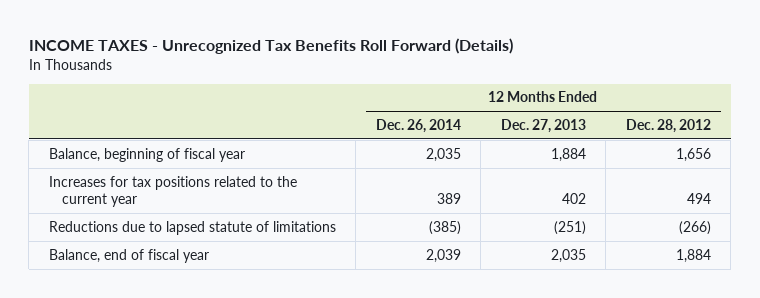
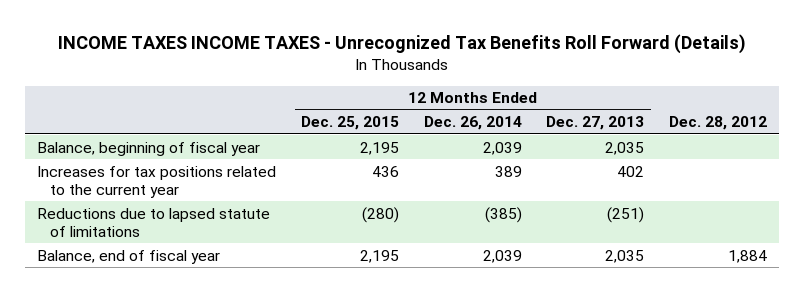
- INCOME TAXES - Unrecognized Tax Benefits Roll Forward (Details)
+ INCOME TAXES INCOME TAXES - Unrecognized Tax Benefits Roll Forward (Details)
- | 12 Months Ended Dec. 26, 2014 | 12 Months Ended Dec. 27, 2013 | 12 Months Ended Dec. 28, 2012
+ | 12 Months Ended Dec. 25, 2015 | 12 Months Ended Dec. 26, 2014 | 12 Months Ended Dec. 27, 2013 | Dec. 28, 2012
- Balance, beginning of fiscal year | 2,035 | 1,884 | 1,656
+ Balance, beginning of fiscal year | 2,195 | 2,039 | 2,035 |

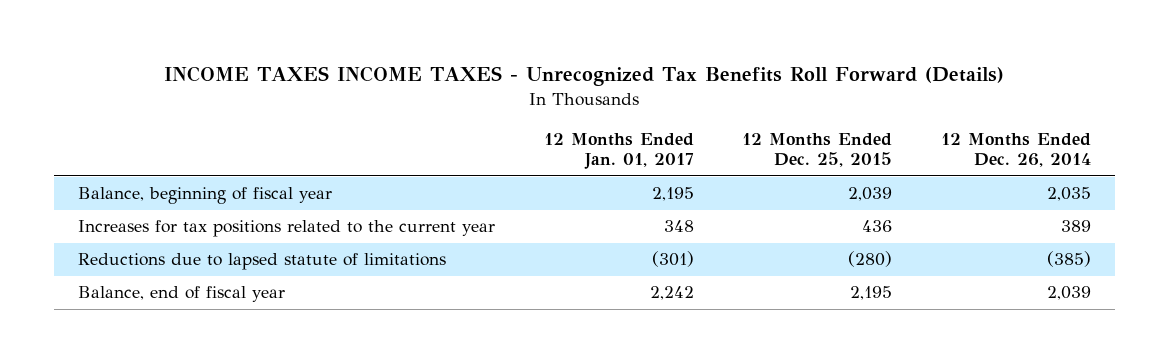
- | 12 Months Ended Dec. 25, 2015 | 12 Months Ended Dec. 26, 2014 | 12 Months Ended Dec. 27, 2013 | Dec. 28, 2012
+ | 12 Months Ended Jan. 01, 2017 | 12 Months Ended Dec. 25, 2015 | 12 Months Ended Dec. 26, 2014
- Balance, beginning of fiscal year | 2,195 | 2,039 | 2,035 |
+ Balance, beginning of fiscal year | 2,195 | 2,039 | 2,035

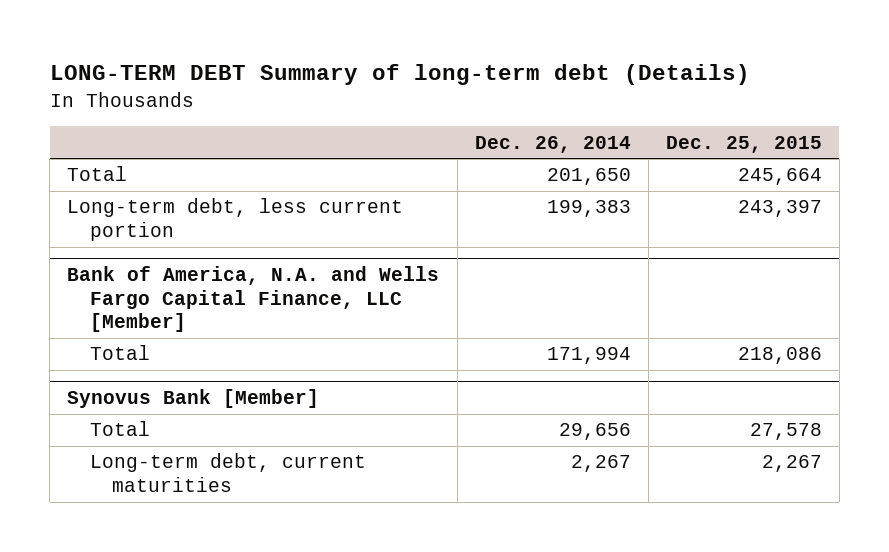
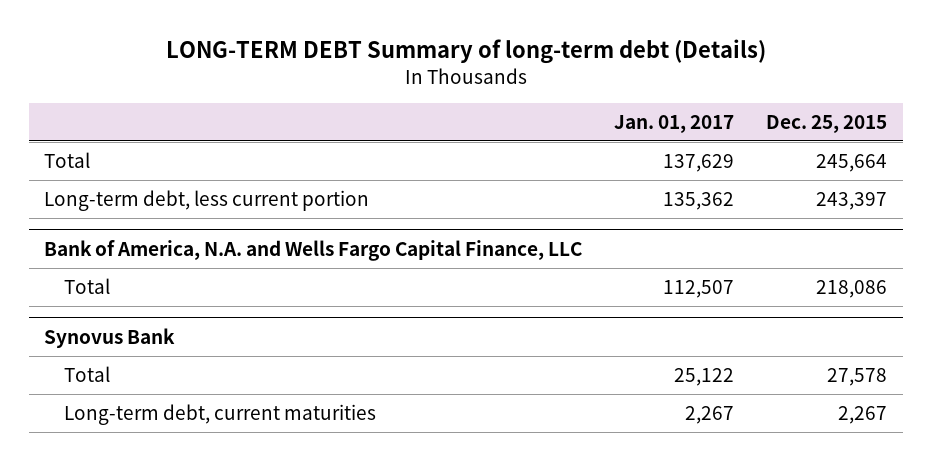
- | Dec. 26, 2014 | Dec. 25, 2015
+ | Jan. 01, 2017 | Dec. 25, 2015
- Bank of America, N.A. and Wells Fargo Capital Finance, LLC [Member]
+ Bank of America, N.A. and Wells Fargo Capital Finance, LLC
- Synovus Bank [Member]
+ Synovus Bank

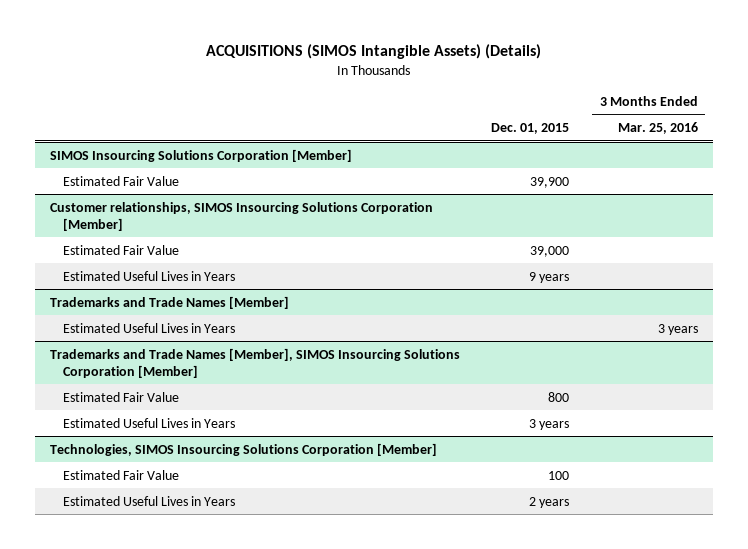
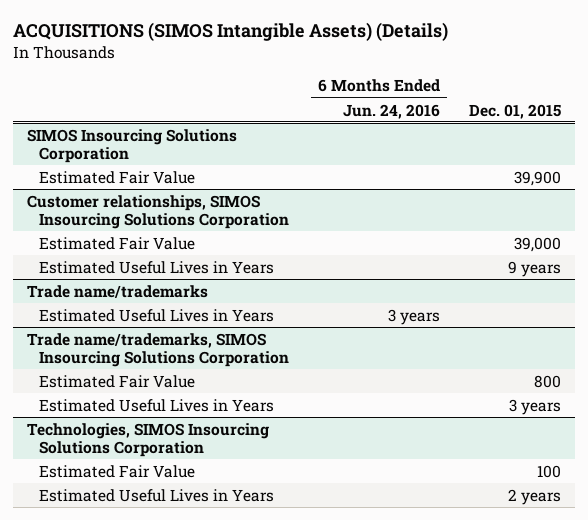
- | Dec. 01, 2015 | 3 Months Ended Mar. 25, 2016
+ | 6 Months Ended Jun. 24, 2016 | Dec. 01, 2015
- SIMOS Insourcing Solutions Corporation [Member]
+ SIMOS Insourcing Solutions Corporation
- Customer relationships, SIMOS Insourcing Solutions Corporation [Member]
+ Customer relationships, SIMOS Insourcing Solutions Corporation
- Trademarks and Trade Names [Member]
+ Trade name/trademarks
- Trademarks and Trade Names [Member], SIMOS Insourcing Solutions Corporation [Member]
+ Trade name/trademarks, SIMOS Insourcing Solutions Corporation
- Technologies, SIMOS Insourcing Solutions Corporation [Member]
+ Technologies, SIMOS Insourcing Solutions Corporation

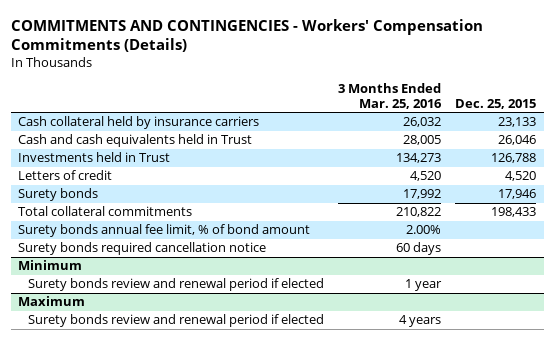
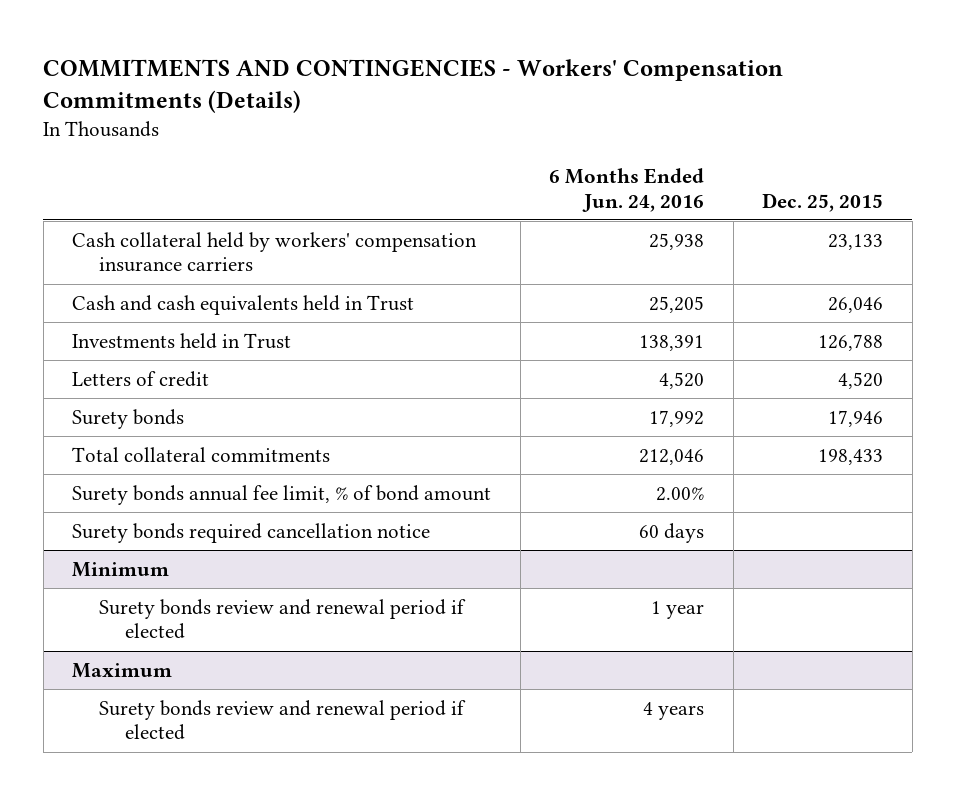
- | 3 Months Ended Mar. 25, 2016 | Dec. 25, 2015
+ | 6 Months Ended Jun. 24, 2016 | Dec. 25, 2015
- Cash collateral held by insurance carriers | 26,032 | 23,133
+ Cash collateral held by workers' compensation insurance carriers | 25,938 | 23,133

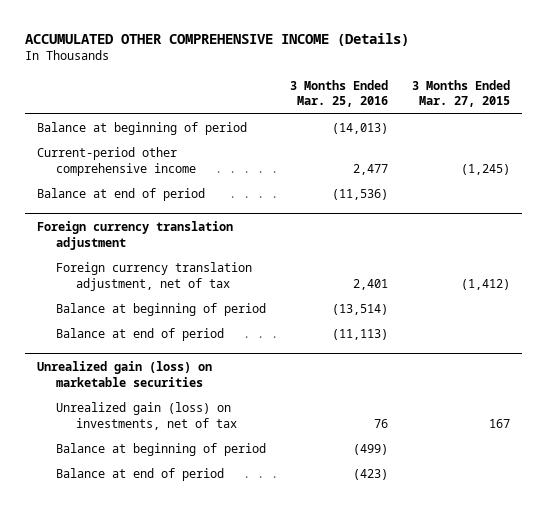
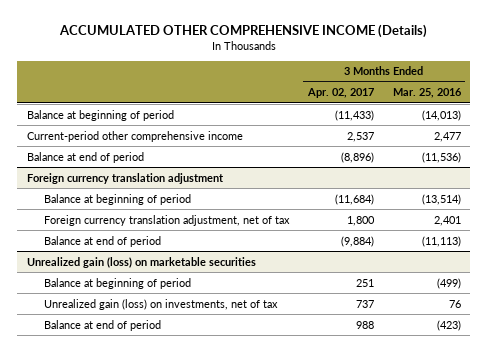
- | 3 Months Ended Mar. 25, 2016 | 3 Months Ended Mar. 27, 2015
+ | 3 Months Ended Apr. 02, 2017 | 3 Months Ended Mar. 25, 2016
@ Foreign currency translation adjustment
moved down: Foreign currency translation adjustment, net of tax | 1,800 | 2,401
@ Unrealized gain (loss) on marketable securities
moved down: Unrealized gain (loss) on investments, net of tax | 737 | 76

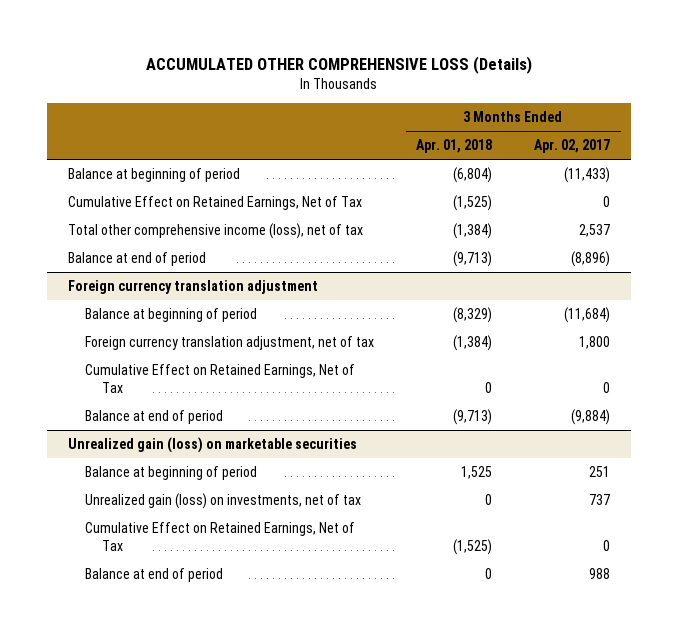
- ACCUMULATED OTHER COMPREHENSIVE INCOME (Details)
+ ACCUMULATED OTHER COMPREHENSIVE LOSS (Details)
- | 3 Months Ended Apr. 02, 2017 | 3 Months Ended Mar. 25, 2016
+ | 3 Months Ended Apr. 01, 2018 | 3 Months Ended Apr. 02, 2017
- Current-period other comprehensive income | 2,537 | 2,477
+ Cumulative Effect on Retained Earnings, Net of Tax | (1,525) | 0
+ Total other comprehensive income (loss), net of tax | (1,384) | 2,537
@ Foreign currency translation adjustment
+ Cumulative Effect on Retained Earnings, Net of Tax | 0 | 0
@ Unrealized gain (loss) on marketable securities
+ Cumulative Effect on Retained Earnings, Net of Tax | (1,525) | 0

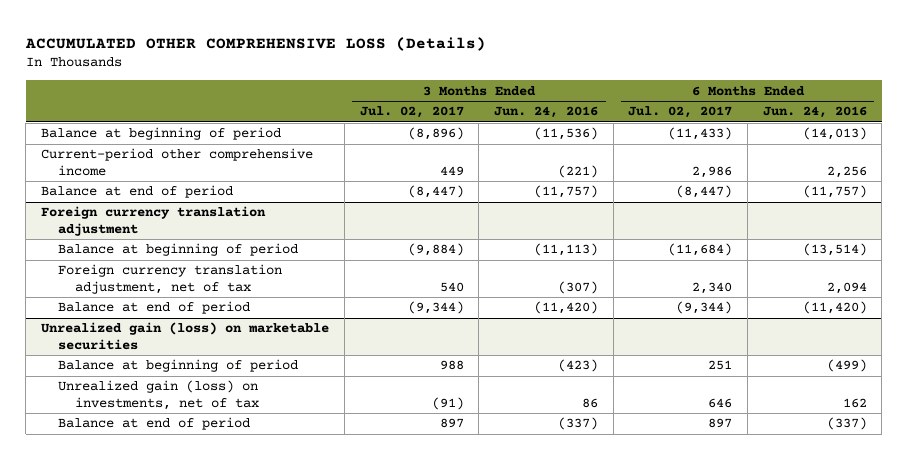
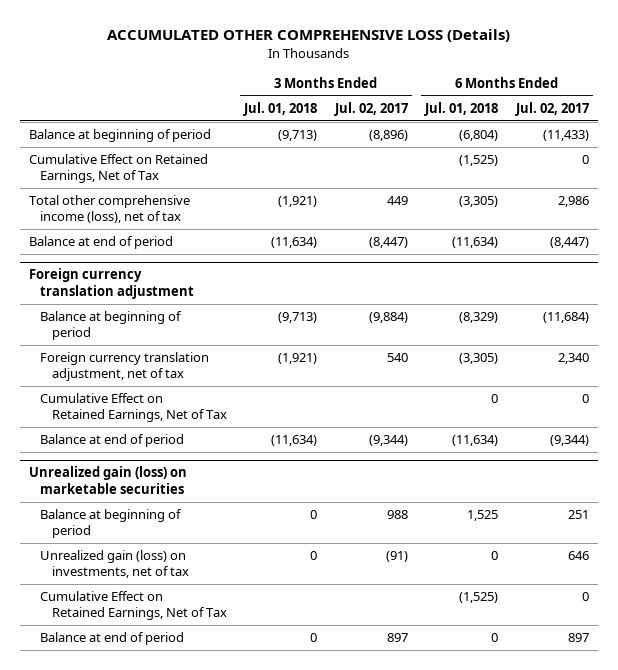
- | 3 Months Ended Jul. 02, 2017 | 3 Months Ended Jun. 24, 2016 | 6 Months Ended Jul. 02, 2017 | 6 Months Ended Jun. 24, 2016
+ | 3 Months Ended Jul. 01, 2018 | 3 Months Ended Jul. 02, 2017 | 6 Months Ended Jul. 01, 2018 | 6 Months Ended Jul. 02, 2017
- Current-period other comprehensive income | 449 | (221) | 2,986 | 2,256
+ Cumulative Effect on Retained Earnings, Net of Tax | | | (1,525) | 0
+ Total other comprehensive income (loss), net of tax | (1,921) | 449 | (3,305) | 2,986
@ Foreign currency translation adjustment
+ Cumulative Effect on Retained Earnings, Net of Tax | | | 0 | 0
@ Unrealized gain (loss) on marketable securities
+ Cumulative Effect on Retained Earnings, Net of Tax | | | (1,525) | 0

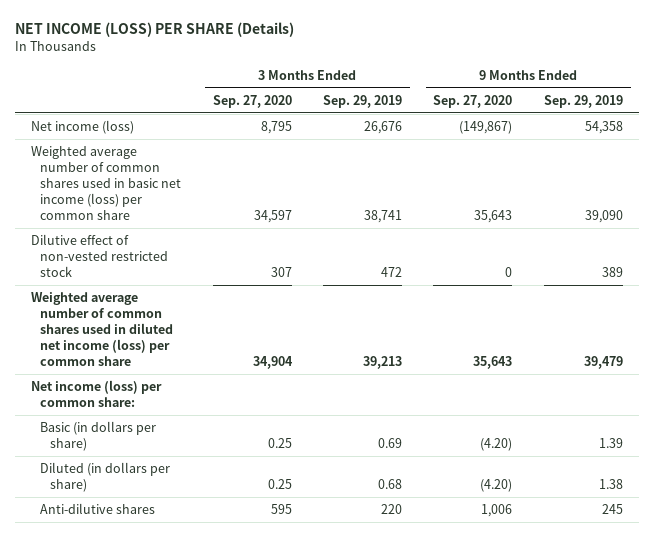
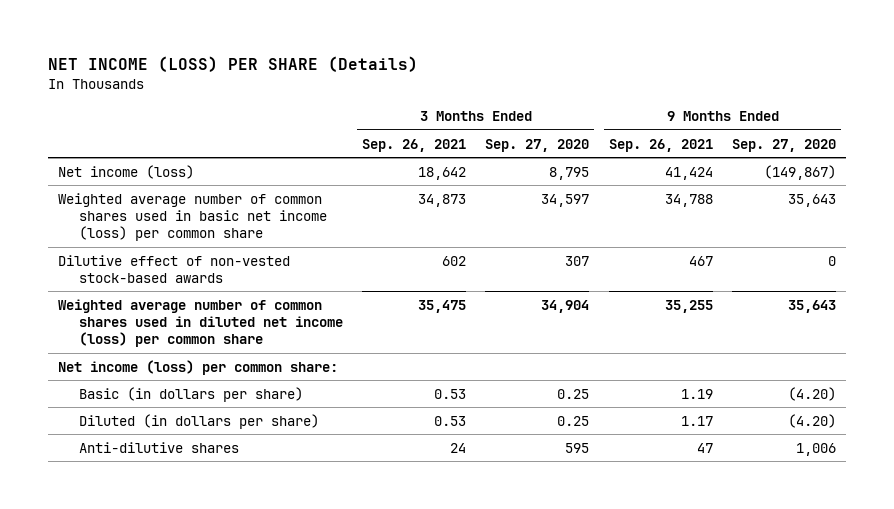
- | 3 Months Ended Sep. 27, 2020 | 3 Months Ended Sep. 29, 2019 | 9 Months Ended Sep. 27, 2020 | 9 Months Ended Sep. 29, 2019
+ | 3 Months Ended Sep. 26, 2021 | 3 Months Ended Sep. 27, 2020 | 9 Months Ended Sep. 26, 2021 | 9 Months Ended Sep. 27, 2020
- Dilutive effect of non-vested restricted stock | 307 | 472 | 0 | 389
+ Dilutive effect of non-vested stock-based awards | 602 | 307 | 467 | 0

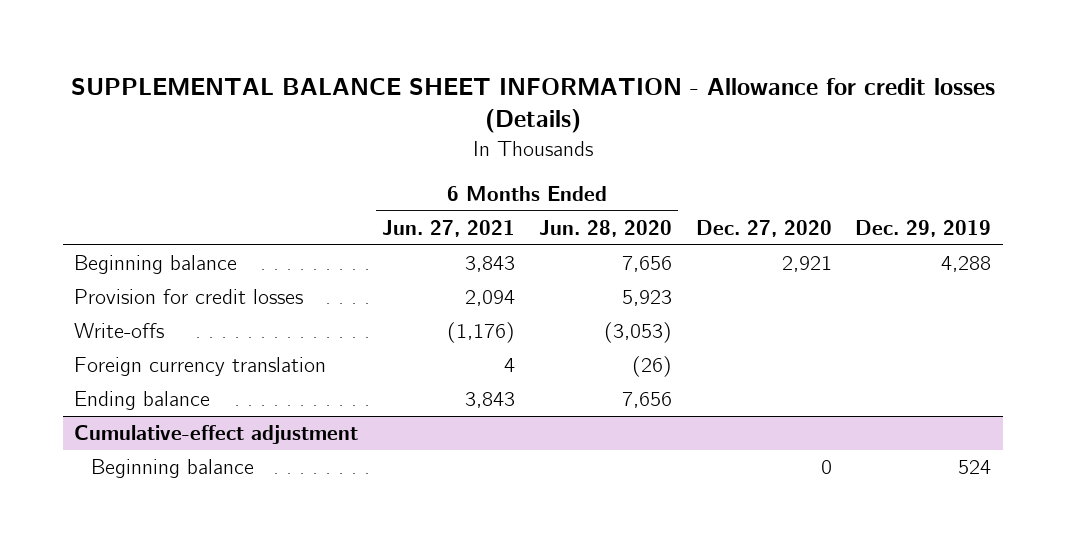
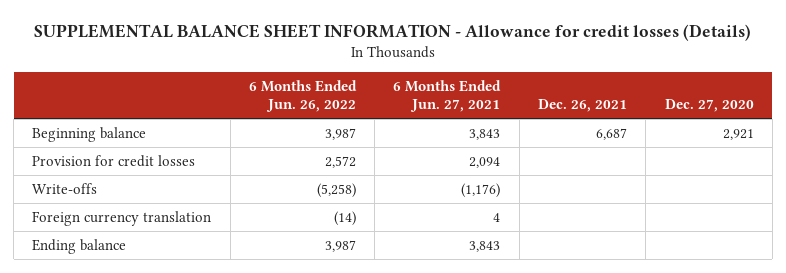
- | 6 Months Ended Jun. 27, 2021 | 6 Months Ended Jun. 28, 2020 | Dec. 27, 2020 | Dec. 29, 2019
+ | 6 Months Ended Jun. 26, 2022 | 6 Months Ended Jun. 27, 2021 | Dec. 26, 2021 | Dec. 27, 2020
- Cumulative-effect adjustment
- Beginning balance | | | 0 | 524

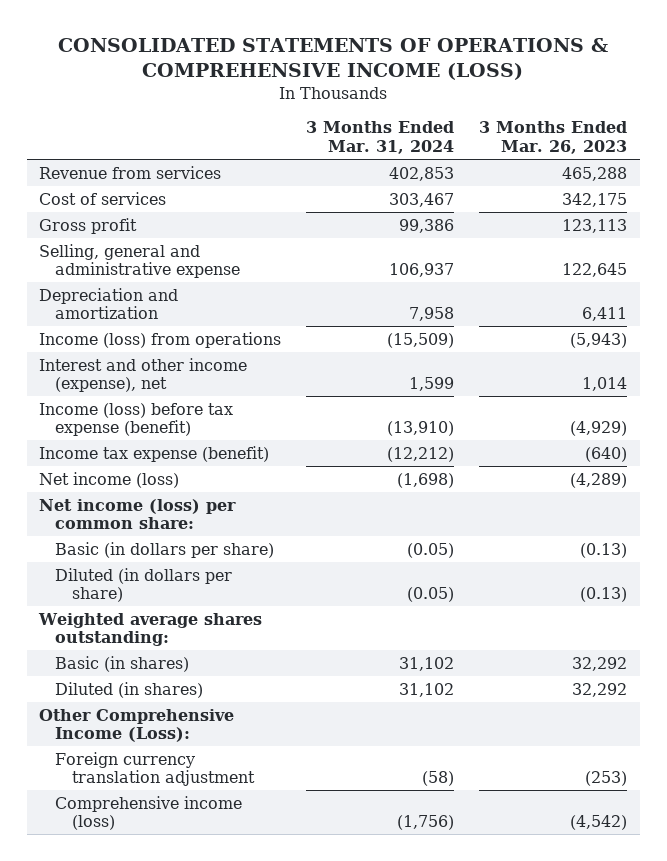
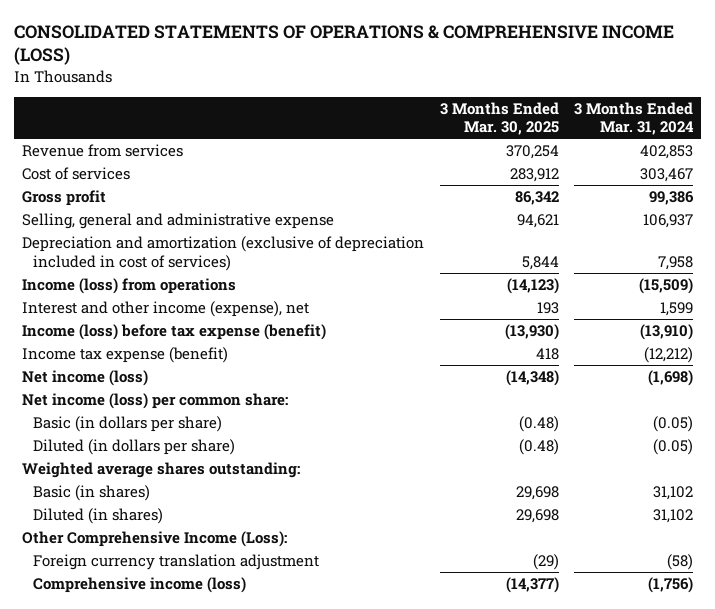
- | 3 Months Ended Mar. 31, 2024 | 3 Months Ended Mar. 26, 2023
+ | 3 Months Ended Mar. 30, 2025 | 3 Months Ended Mar. 31, 2024
- Depreciation and amortization | 7,958 | 6,411
+ Depreciation and amortization (exclusive of depreciation included in cost of services) | 5,844 | 7,958

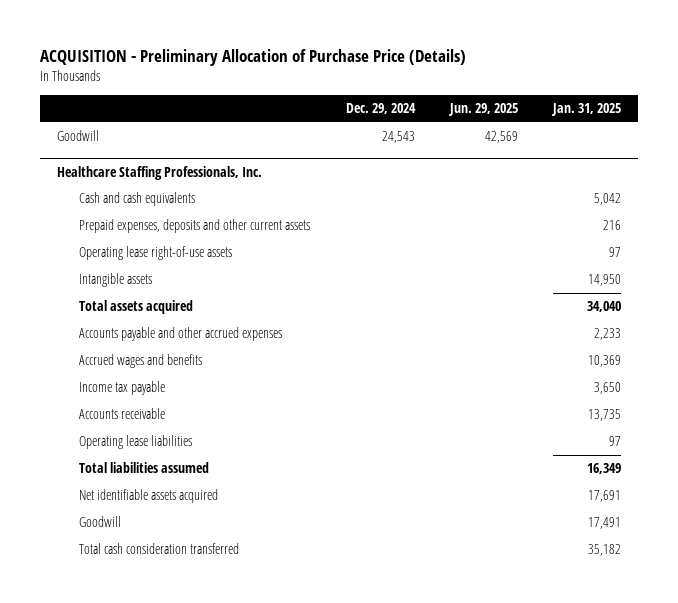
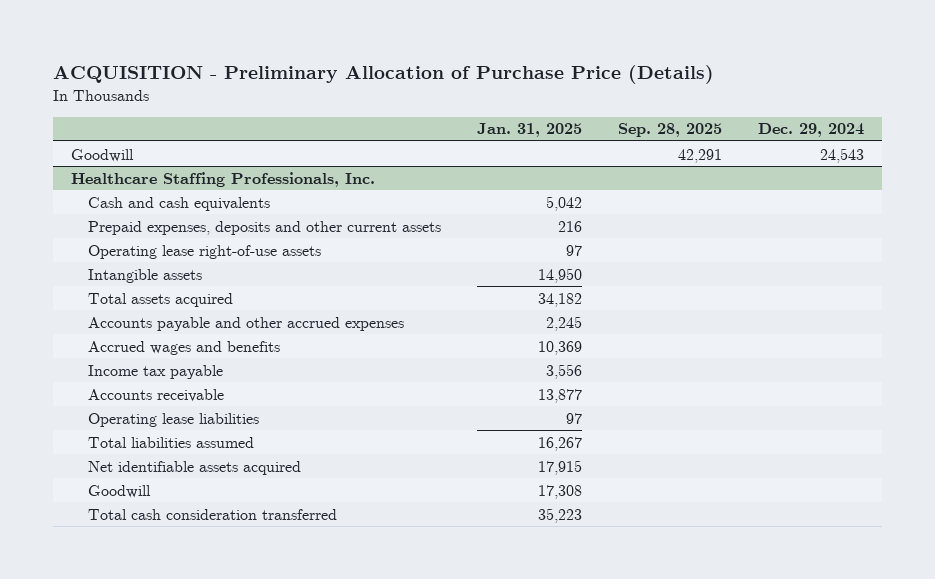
- | Dec. 29, 2024 | Jun. 29, 2025 | Jan. 31, 2025
+ | Jan. 31, 2025 | Sep. 28, 2025 | Dec. 29, 2024
@ Healthcare Staffing Professionals, Inc.
- Total assets acquired | | | 34,040
- Accounts payable and other accrued expenses | | | 2,233
+ Total assets acquired | 34,182 | |
+ Accounts payable and other accrued expenses | 2,245 | |
- Income tax payable | | | 3,650
- Accounts receivable | | | 13,735
+ Income tax payable | 3,556 | |
+ Accounts receivable | 13,877 | |
- Total liabilities assumed | | | 16,349
- Net identifiable assets acquired | | | 17,691
- Goodwill | | | 17,491
- Total cash consideration transferred | | | 35,182
+ Total liabilities assumed | 16,267 | |
+ Net identifiable assets acquired | 17,915 | |
+ Goodwill | 17,308 | |
+ Total cash consideration transferred | 35,223 | |

